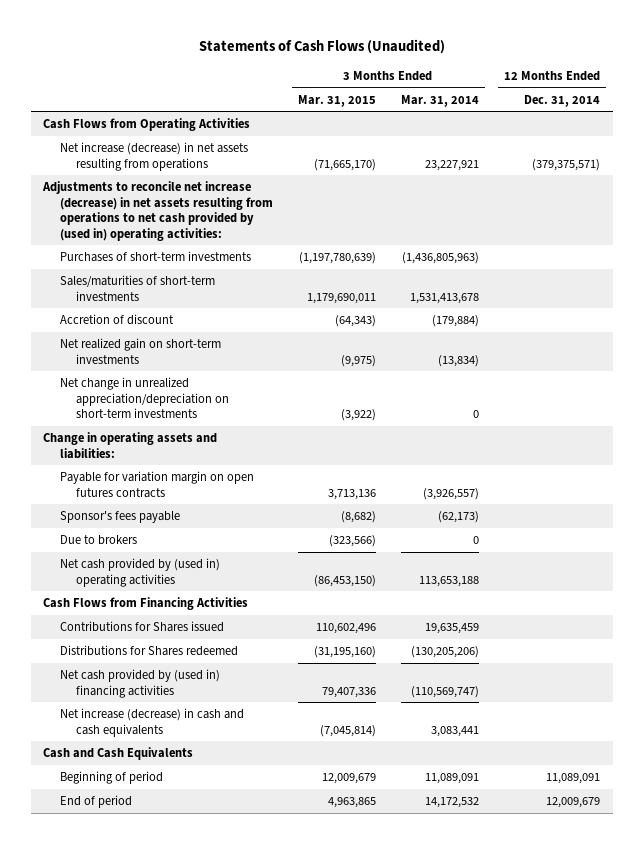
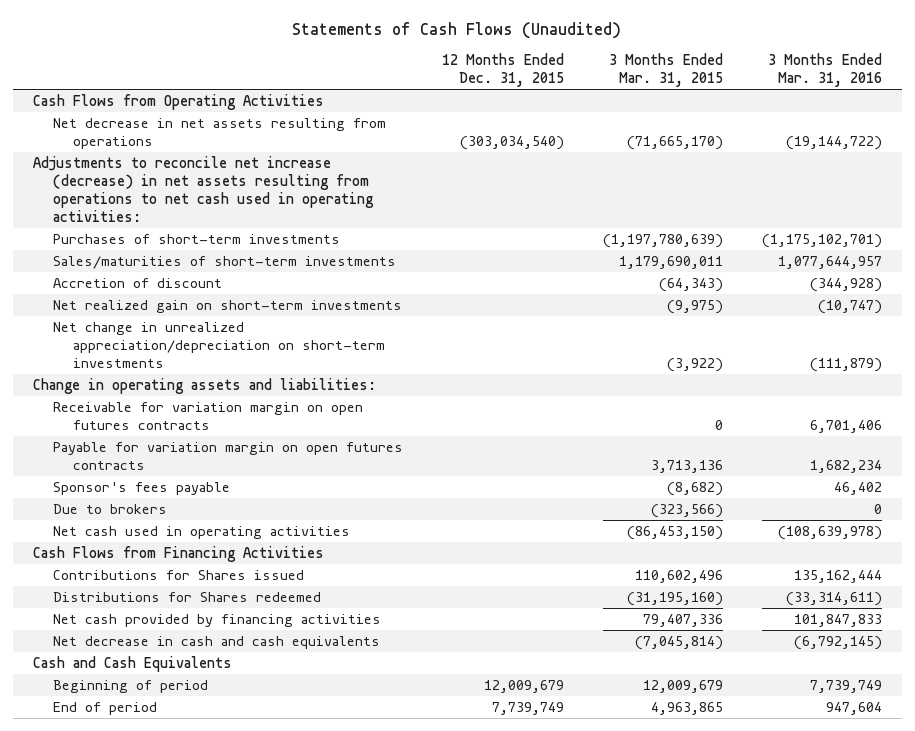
- | 3 Months Ended Mar. 31, 2015 | 3 Months Ended Mar. 31, 2014 | 12 Months Ended Dec. 31, 2014
+ | 12 Months Ended Dec. 31, 2015 | 3 Months Ended Mar. 31, 2015 | 3 Months Ended Mar. 31, 2016
- Net increase (decrease) in net assets resulting from operations | (71,665,170) | 23,227,921 | (379,375,571)
- Adjustments to reconcile net increase (decrease) in net assets resulting from operations to net cash provided by (used in) operating activities:
+ Net decrease in net assets resulting from operations | (303,034,540) | (71,665,170) | (19,144,722)
+ Adjustments to reconcile net increase (decrease) in net assets resulting from operations to net cash used in operating activities:
+ Receivable for variation margin on open futures contracts | | 0 | 6,701,406
- Net cash provided by (used in) operating activities | (86,453,150) | 113,653,188 |
+ Net cash used in operating activities | | (86,453,150) | (108,639,978)
- Net cash provided by (used in) financing activities | 79,407,336 | (110,569,747) |
- Net increase (decrease) in cash and cash equivalents | (7,045,814) | 3,083,441 |
+ Net cash provided by financing activities | | 79,407,336 | 101,847,833
+ Net decrease in cash and cash equivalents | | (7,045,814) | (6,792,145)

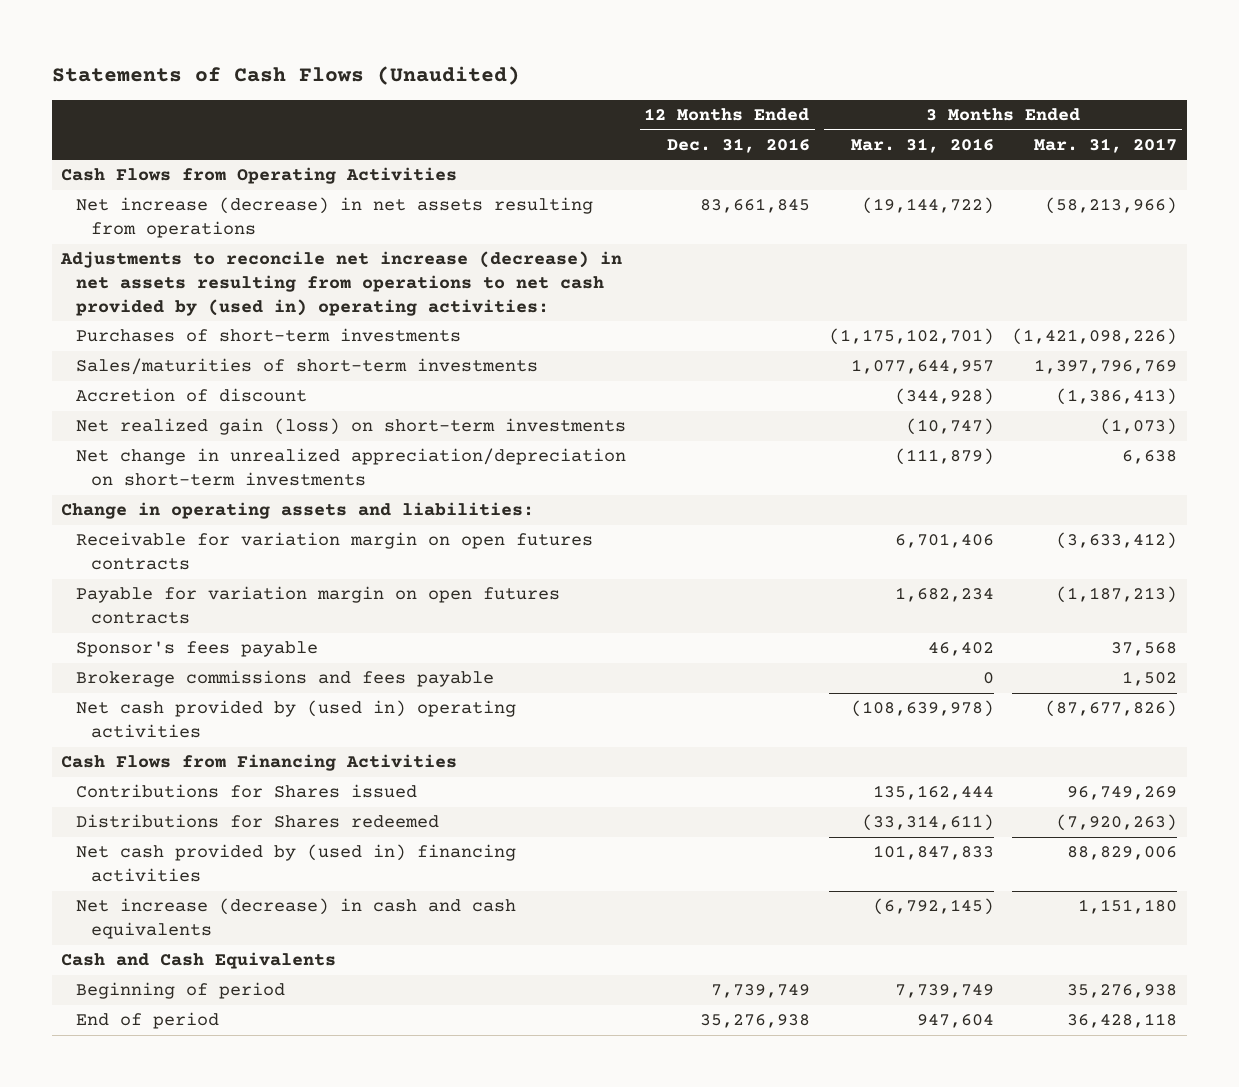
- | 12 Months Ended Dec. 31, 2015 | 3 Months Ended Mar. 31, 2015 | 3 Months Ended Mar. 31, 2016
+ | 12 Months Ended Dec. 31, 2016 | 3 Months Ended Mar. 31, 2016 | 3 Months Ended Mar. 31, 2017
- Net decrease in net assets resulting from operations | (303,034,540) | (71,665,170) | (19,144,722)
- Adjustments to reconcile net increase (decrease) in net assets resulting from operations to net cash used in operating activities:
+ Net increase (decrease) in net assets resulting from operations | 83,661,845 | (19,144,722) | (58,213,966)
+ Adjustments to reconcile net increase (decrease) in net assets resulting from operations to net cash provided by (used in) operating activities:
- Net realized gain on short-term investments | | (9,975) | (10,747)
+ Net realized gain (loss) on short-term investments | | (10,747) | (1,073)
- Due to brokers | | (323,566) | 0
- Net cash used in operating activities | | (86,453,150) | (108,639,978)
+ Brokerage commissions and fees payable | | 0 | 1,502
+ Net cash provided by (used in) operating activities | | (108,639,978) | (87,677,826)
- Net cash provided by financing activities | | 79,407,336 | 101,847,833
- Net decrease in cash and cash equivalents | | (7,045,814) | (6,792,145)
+ Net cash provided by (used in) financing activities | | 101,847,833 | 88,829,006
+ Net increase (decrease) in cash and cash equivalents | | (6,792,145) | 1,151,180

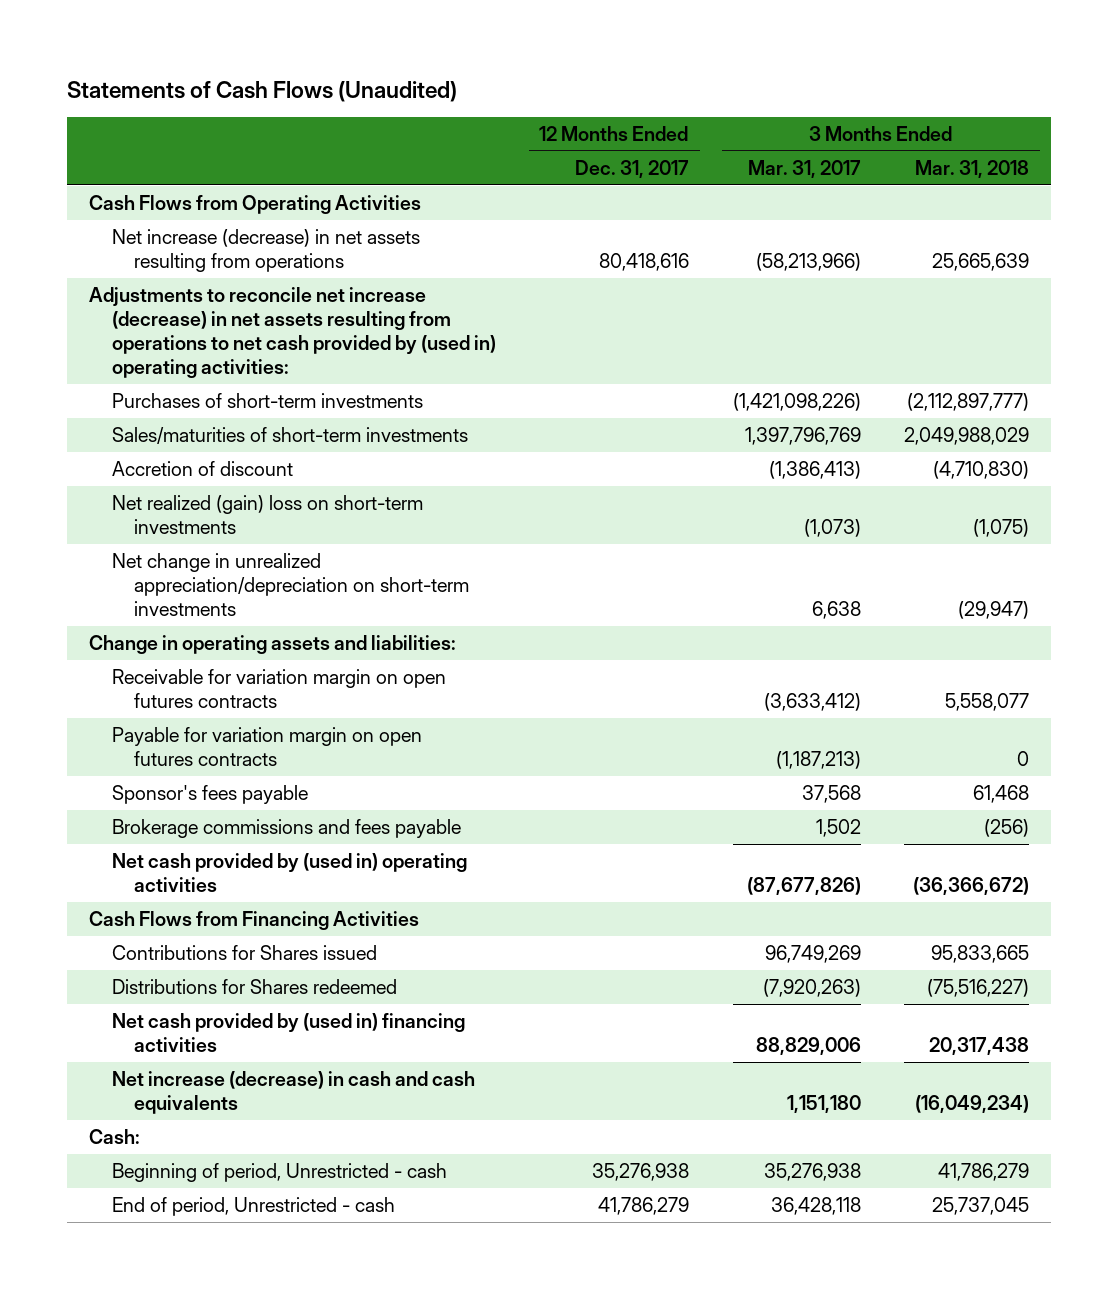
- | 12 Months Ended Dec. 31, 2016 | 3 Months Ended Mar. 31, 2016 | 3 Months Ended Mar. 31, 2017
+ | 12 Months Ended Dec. 31, 2017 | 3 Months Ended Mar. 31, 2017 | 3 Months Ended Mar. 31, 2018
- Net realized gain (loss) on short-term investments | | (10,747) | (1,073)
+ Net realized (gain) loss on short-term investments | | (1,073) | (1,075)
- Cash and Cash Equivalents
- Beginning of period | 7,739,749 | 7,739,749 | 35,276,938
- End of period | 35,276,938 | 947,604 | 36,428,118
+ Cash:
+ Beginning of period, Unrestricted - cash | 35,276,938 | 35,276,938 | 41,786,279
+ End of period, Unrestricted - cash | 41,786,279 | 36,428,118 | 25,737,045

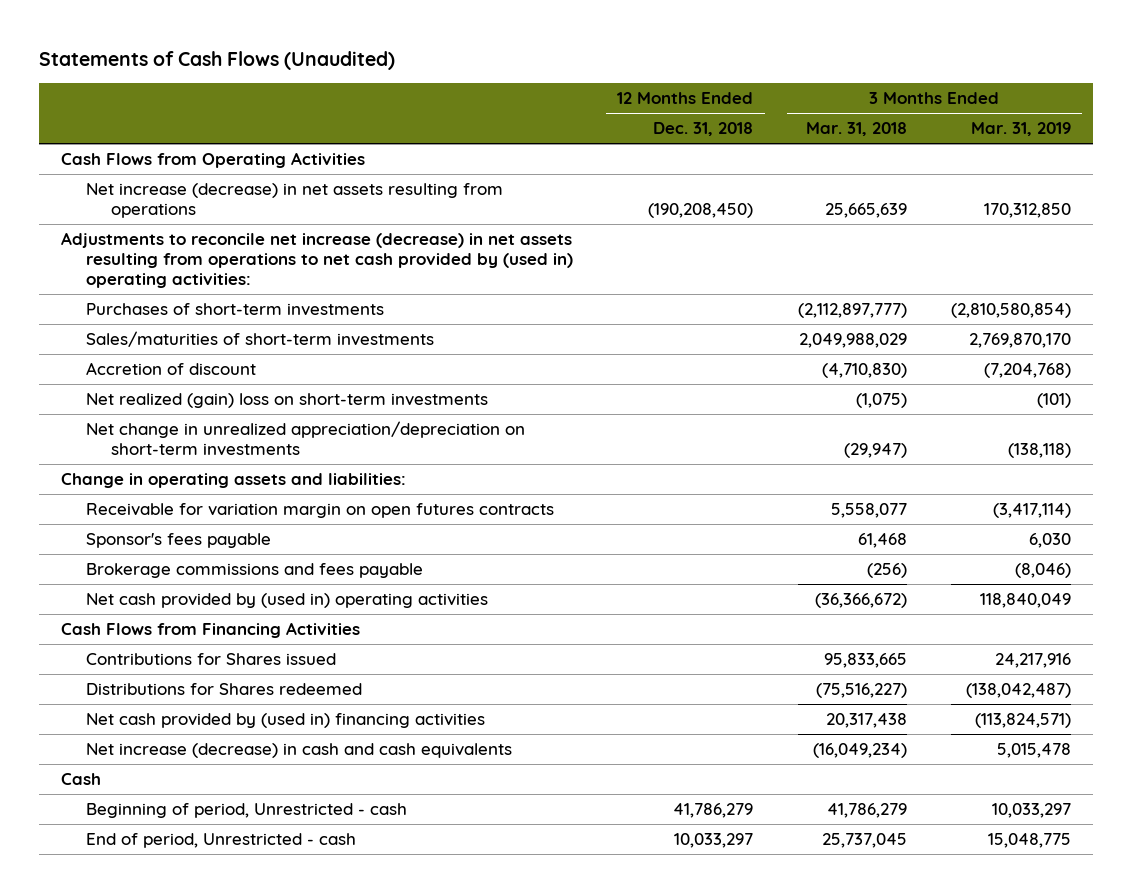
- | 12 Months Ended Dec. 31, 2017 | 3 Months Ended Mar. 31, 2017 | 3 Months Ended Mar. 31, 2018
+ | 12 Months Ended Dec. 31, 2018 | 3 Months Ended Mar. 31, 2018 | 3 Months Ended Mar. 31, 2019
- Payable for variation margin on open futures contracts | | (1,187,213) | 0
- Cash:
+ Cash

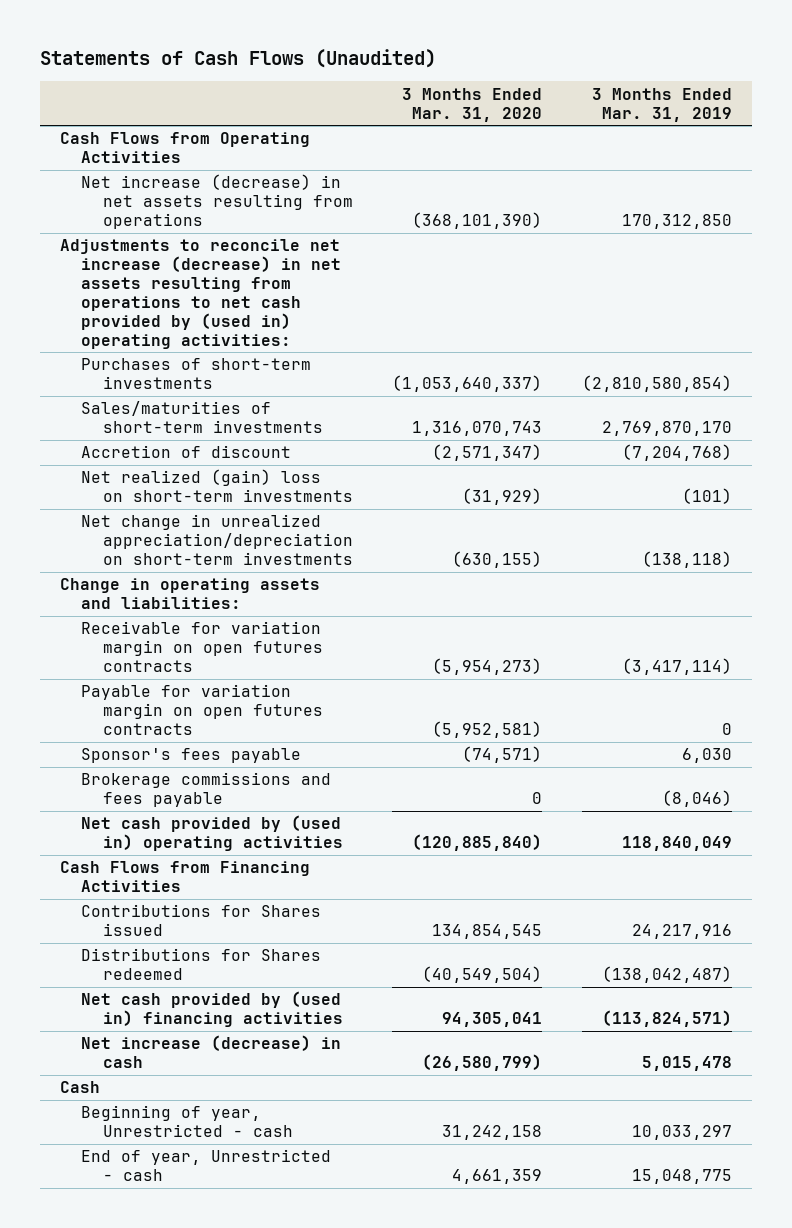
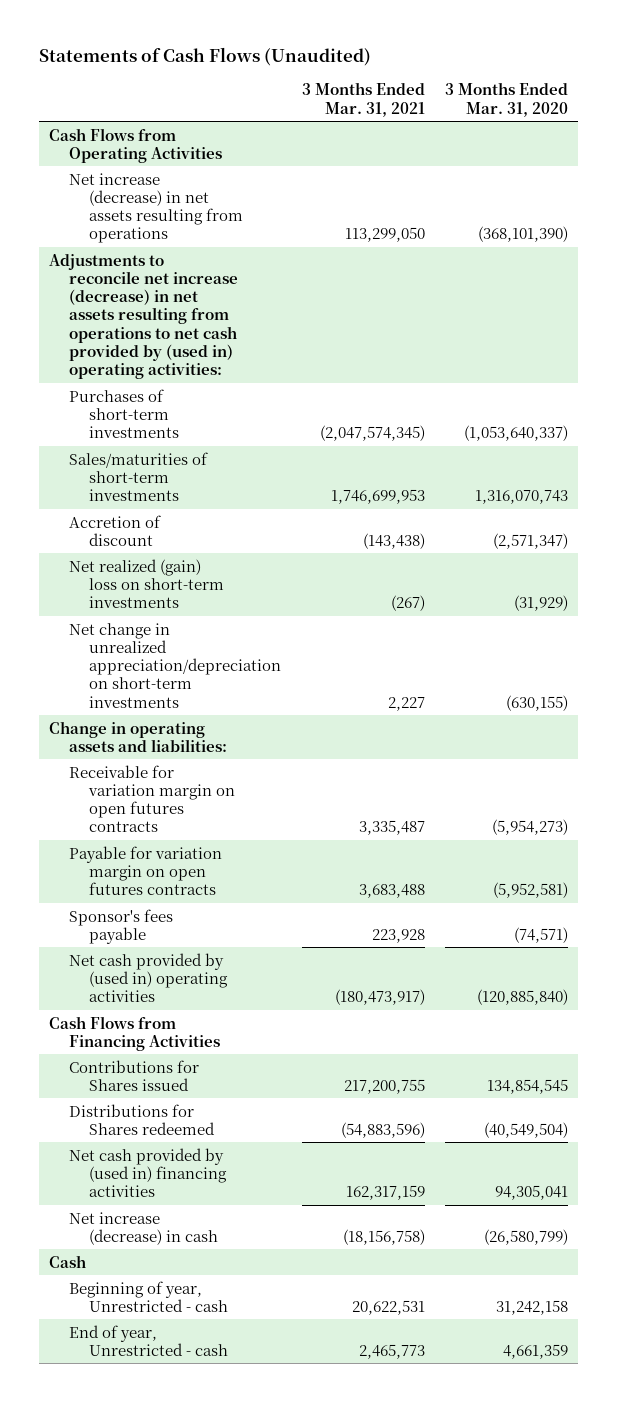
- | 3 Months Ended Mar. 31, 2020 | 3 Months Ended Mar. 31, 2019
+ | 3 Months Ended Mar. 31, 2021 | 3 Months Ended Mar. 31, 2020
- Brokerage commissions and fees payable | 0 | (8,046)

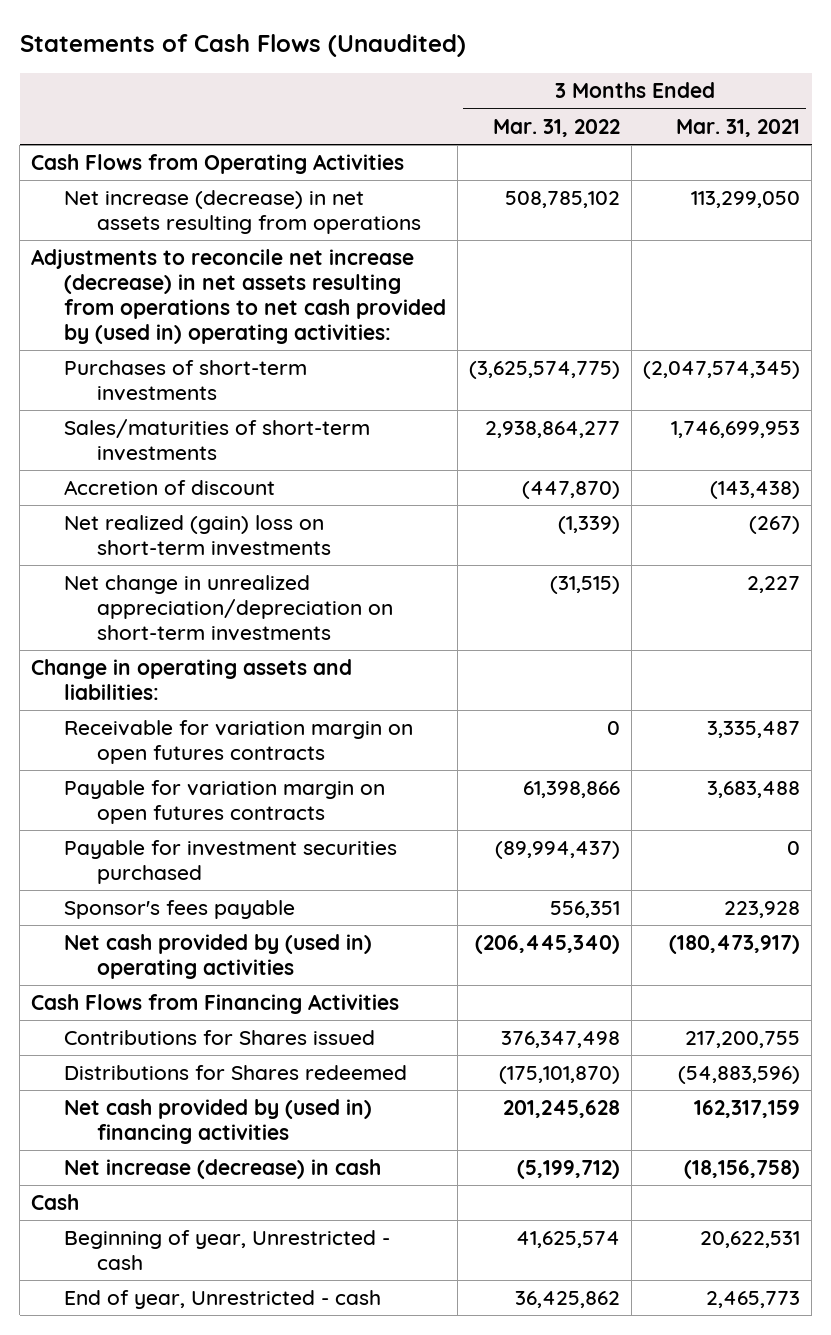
- | 3 Months Ended Mar. 31, 2021 | 3 Months Ended Mar. 31, 2020
+ | 3 Months Ended Mar. 31, 2022 | 3 Months Ended Mar. 31, 2021
+ Payable for investment securities purchased | (89,994,437) | 0

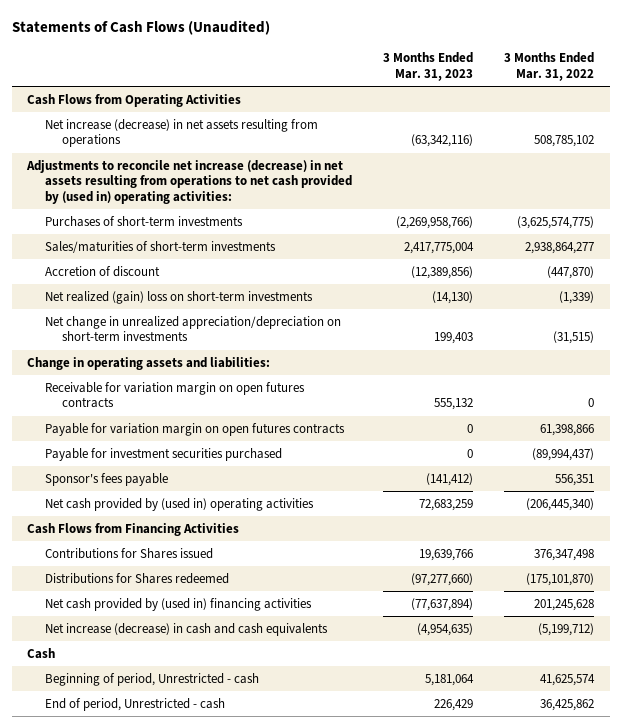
- | 3 Months Ended Mar. 31, 2022 | 3 Months Ended Mar. 31, 2021
+ | 3 Months Ended Mar. 31, 2023 | 3 Months Ended Mar. 31, 2022
- Net increase (decrease) in cash | (5,199,712) | (18,156,758)
+ Net increase (decrease) in cash and cash equivalents | (4,954,635) | (5,199,712)
- Beginning of year, Unrestricted - cash | 41,625,574 | 20,622,531
- End of year, Unrestricted - cash | 36,425,862 | 2,465,773
+ Beginning of period, Unrestricted - cash | 5,181,064 | 41,625,574
+ End of period, Unrestricted - cash | 226,429 | 36,425,862

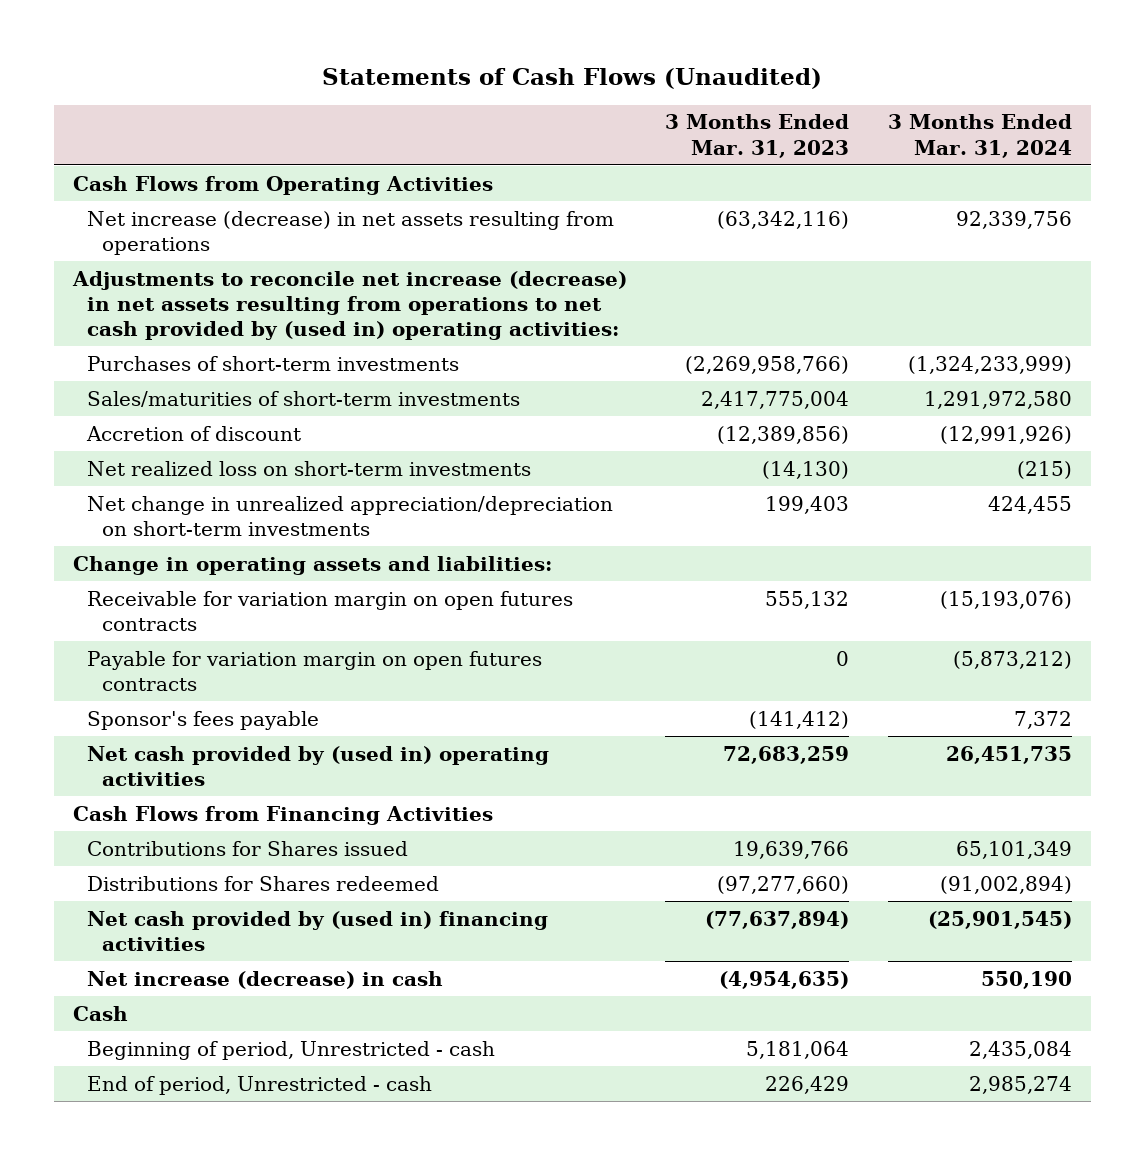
- | 3 Months Ended Mar. 31, 2023 | 3 Months Ended Mar. 31, 2022
+ | 3 Months Ended Mar. 31, 2023 | 3 Months Ended Mar. 31, 2024
- Net realized (gain) loss on short-term investments | (14,130) | (1,339)
+ Net realized loss on short-term investments | (14,130) | (215)
- Payable for investment securities purchased | 0 | (89,994,437)
- Net increase (decrease) in cash and cash equivalents | (4,954,635) | (5,199,712)
+ Net increase (decrease) in cash | (4,954,635) | 550,190

